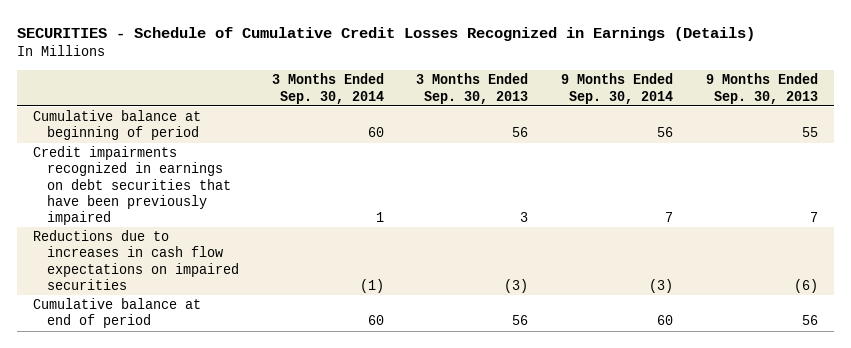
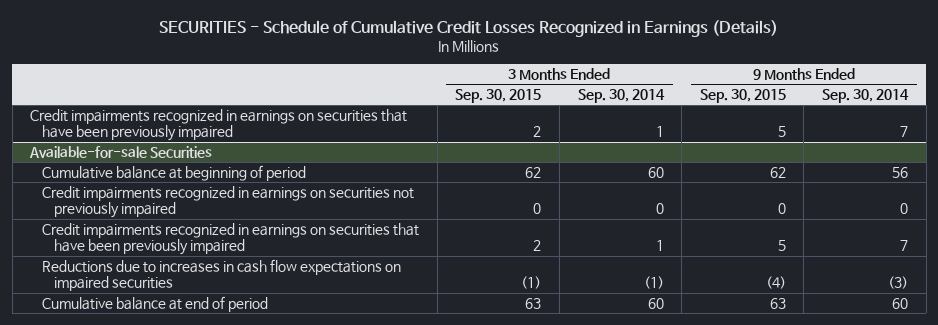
- | 3 Months Ended Sep. 30, 2014 | 3 Months Ended Sep. 30, 2013 | 9 Months Ended Sep. 30, 2014 | 9 Months Ended Sep. 30, 2013
+ | 3 Months Ended Sep. 30, 2015 | 3 Months Ended Sep. 30, 2014 | 9 Months Ended Sep. 30, 2015 | 9 Months Ended Sep. 30, 2014
+ Credit impairments recognized in earnings on securities that have been previously impaired | 2 | 1 | 5 | 7
+ Available-for-sale Securities
- Credit impairments recognized in earnings on debt securities that have been previously impaired | 1 | 3 | 7 | 7
+ Credit impairments recognized in earnings on securities not previously impaired | 0 | 0 | 0 | 0
+ Credit impairments recognized in earnings on securities that have been previously impaired | 2 | 1 | 5 | 7

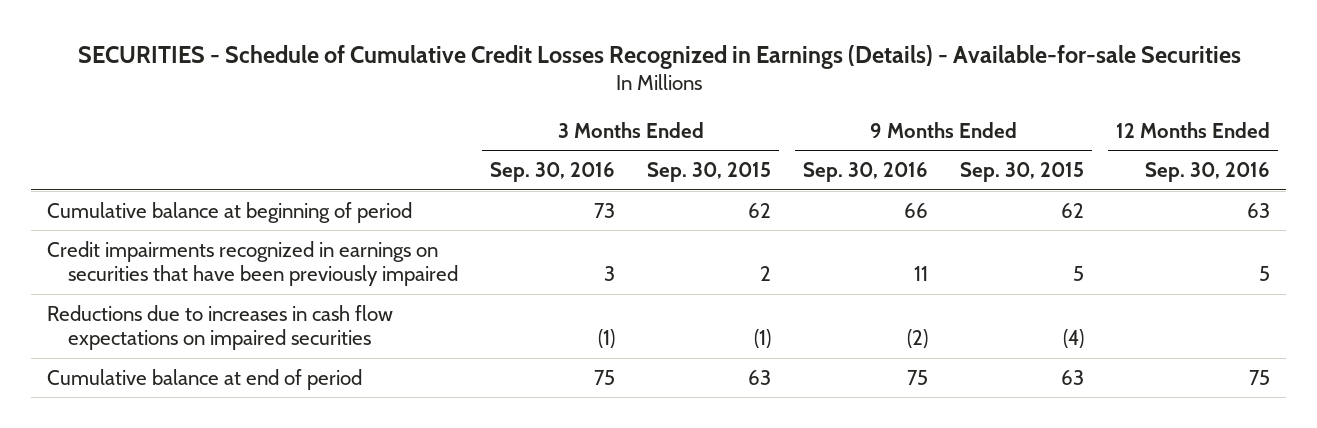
- SECURITIES - Schedule of Cumulative Credit Losses Recognized in Earnings (Details)
+ SECURITIES - Schedule of Cumulative Credit Losses Recognized in Earnings (Details) - Available-for-sale Securities
- | 3 Months Ended Sep. 30, 2015 | 3 Months Ended Sep. 30, 2014 | 9 Months Ended Sep. 30, 2015 | 9 Months Ended Sep. 30, 2014
+ | 3 Months Ended Sep. 30, 2016 | 3 Months Ended Sep. 30, 2015 | 9 Months Ended Sep. 30, 2016 | 9 Months Ended Sep. 30, 2015 | 12 Months Ended Sep. 30, 2016
- Credit impairments recognized in earnings on securities that have been previously impaired | 2 | 1 | 5 | 7
- Available-for-sale Securities
- Credit impairments recognized in earnings on securities not previously impaired | 0 | 0 | 0 | 0

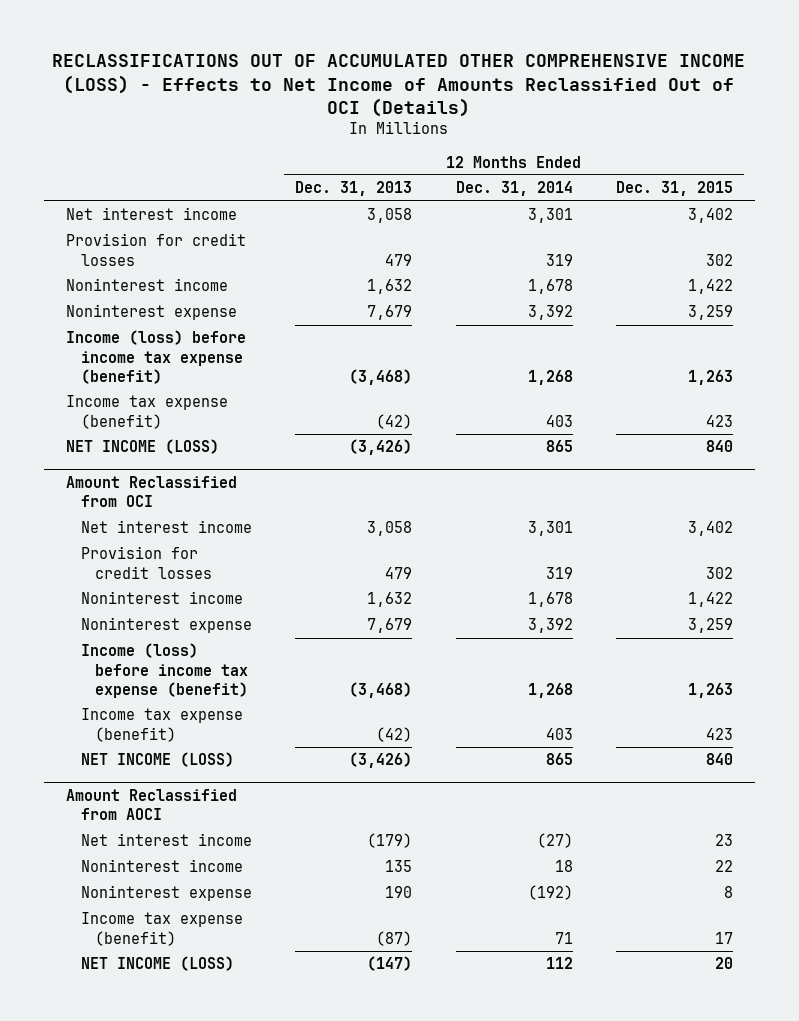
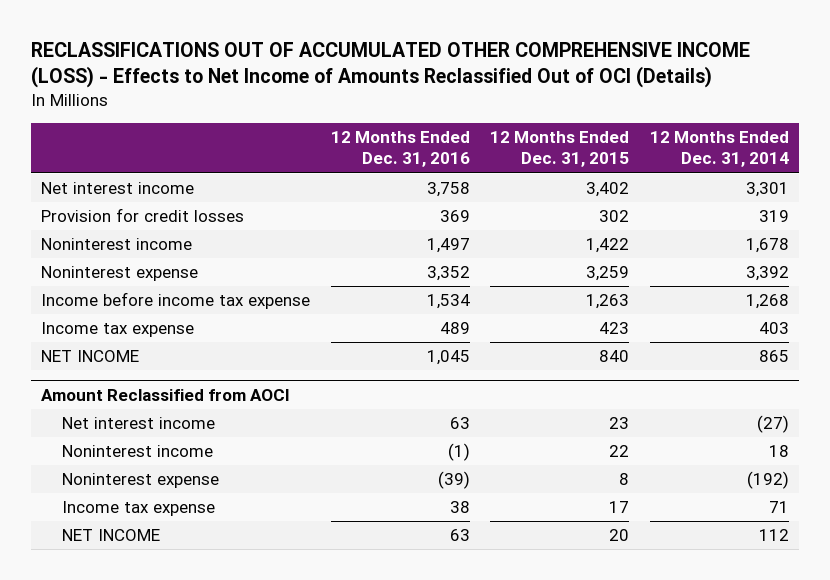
- | 12 Months Ended Dec. 31, 2013 | 12 Months Ended Dec. 31, 2014 | 12 Months Ended Dec. 31, 2015
+ | 12 Months Ended Dec. 31, 2016 | 12 Months Ended Dec. 31, 2015 | 12 Months Ended Dec. 31, 2014
- Income (loss) before income tax expense (benefit) | (3,468) | 1,268 | 1,263
- Income tax expense (benefit) | (42) | 403 | 423
- NET INCOME (LOSS) | (3,426) | 865 | 840
- Amount Reclassified from OCI
- Net interest income | 3,058 | 3,301 | 3,402
- Provision for credit losses | 479 | 319 | 302
- Noninterest income | 1,632 | 1,678 | 1,422
- Noninterest expense | 7,679 | 3,392 | 3,259
- Income (loss) before income tax expense (benefit) | (3,468) | 1,268 | 1,263
- Income tax expense (benefit) | (42) | 403 | 423
- NET INCOME (LOSS) | (3,426) | 865 | 840
+ Income before income tax expense | 1,534 | 1,263 | 1,268
+ Income tax expense | 489 | 423 | 403
+ NET INCOME | 1,045 | 840 | 865
@ Amount Reclassified from AOCI
- Income tax expense (benefit) | (87) | 71 | 17
- NET INCOME (LOSS) | (147) | 112 | 20
+ Income tax expense | 38 | 17 | 71
+ NET INCOME | 63 | 20 | 112

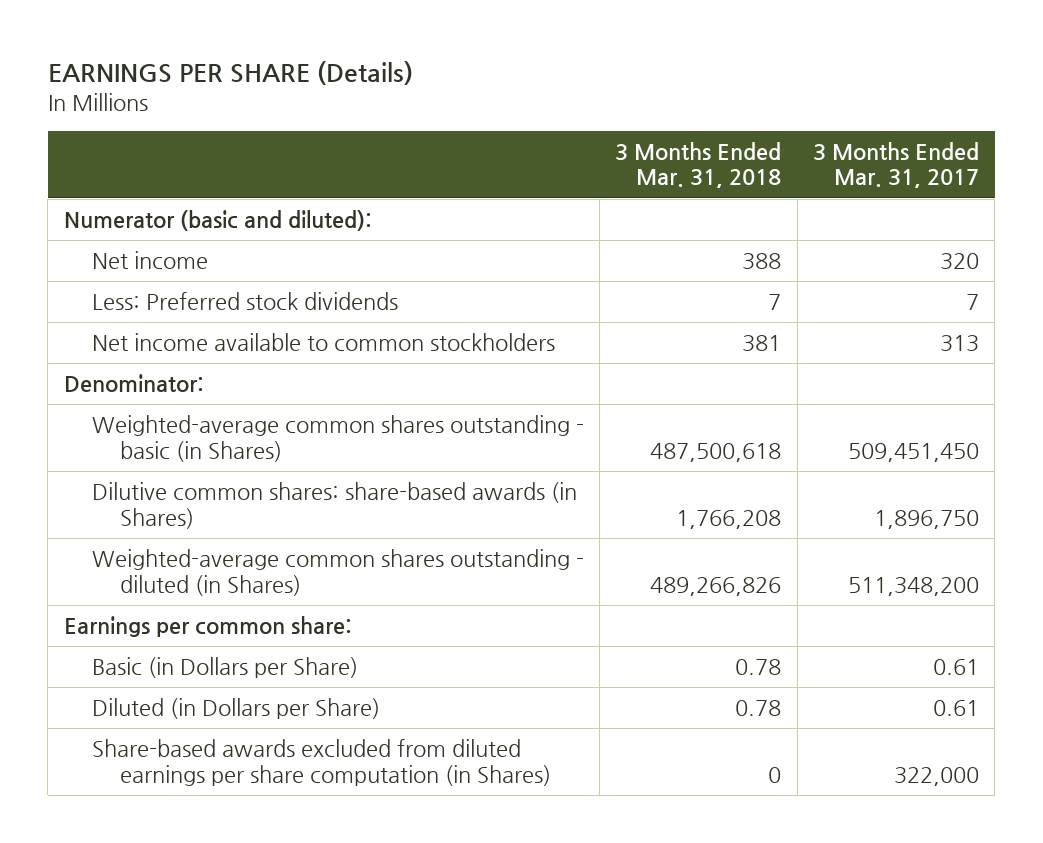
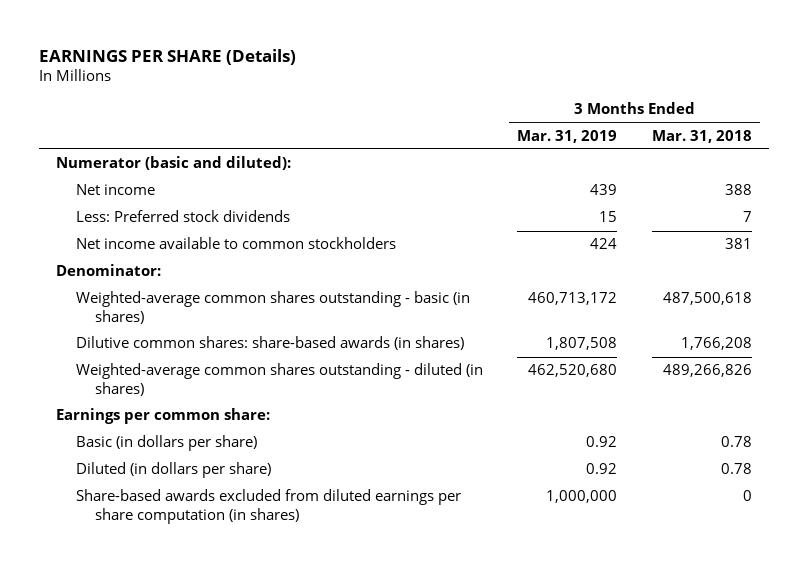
- | 3 Months Ended Mar. 31, 2018 | 3 Months Ended Mar. 31, 2017
+ | 3 Months Ended Mar. 31, 2019 | 3 Months Ended Mar. 31, 2018
- Weighted-average common shares outstanding - basic (in Shares) | 487,500,618 | 509,451,450
- Dilutive common shares: share-based awards (in Shares) | 1,766,208 | 1,896,750
- Weighted-average common shares outstanding - diluted (in Shares) | 489,266,826 | 511,348,200
+ Weighted-average common shares outstanding - basic (in shares) | 460,713,172 | 487,500,618
+ Dilutive common shares: share-based awards (in shares) | 1,807,508 | 1,766,208
+ Weighted-average common shares outstanding - diluted (in shares) | 462,520,680 | 489,266,826
- Basic (in Dollars per Share) | 0.78 | 0.61
- Diluted (in Dollars per Share) | 0.78 | 0.61
- Share-based awards excluded from diluted earnings per share computation (in Shares) | 0 | 322,000
+ Basic (in dollars per share) | 0.92 | 0.78
+ Diluted (in dollars per share) | 0.92 | 0.78
+ Share-based awards excluded from diluted earnings per share computation (in shares) | 1,000,000 | 0

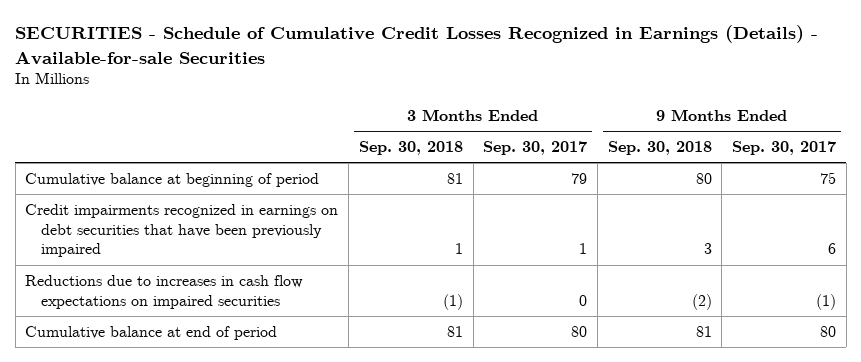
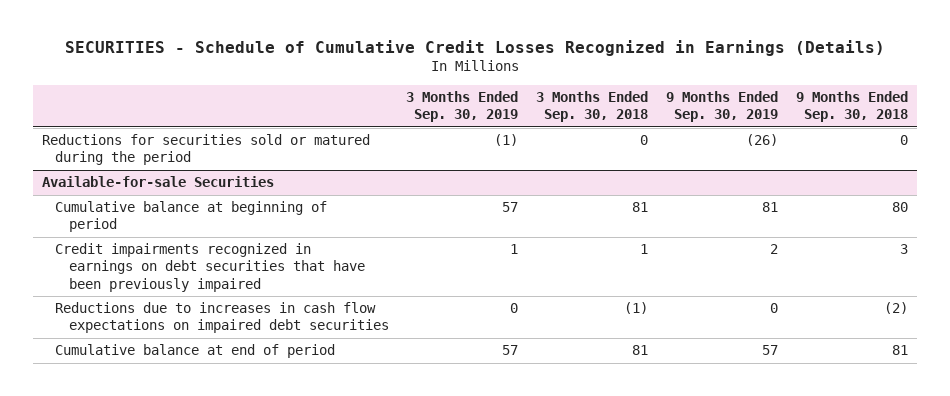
- SECURITIES - Schedule of Cumulative Credit Losses Recognized in Earnings (Details) - Available-for-sale Securities
+ SECURITIES - Schedule of Cumulative Credit Losses Recognized in Earnings (Details)
- | 3 Months Ended Sep. 30, 2018 | 3 Months Ended Sep. 30, 2017 | 9 Months Ended Sep. 30, 2018 | 9 Months Ended Sep. 30, 2017
+ | 3 Months Ended Sep. 30, 2019 | 3 Months Ended Sep. 30, 2018 | 9 Months Ended Sep. 30, 2019 | 9 Months Ended Sep. 30, 2018
+ Reductions for securities sold or matured during the period | (1) | 0 | (26) | 0
+ Available-for-sale Securities
- Reductions due to increases in cash flow expectations on impaired securities | (1) | 0 | (2) | (1)
+ Reductions due to increases in cash flow expectations on impaired debt securities | 0 | (1) | 0 | (2)

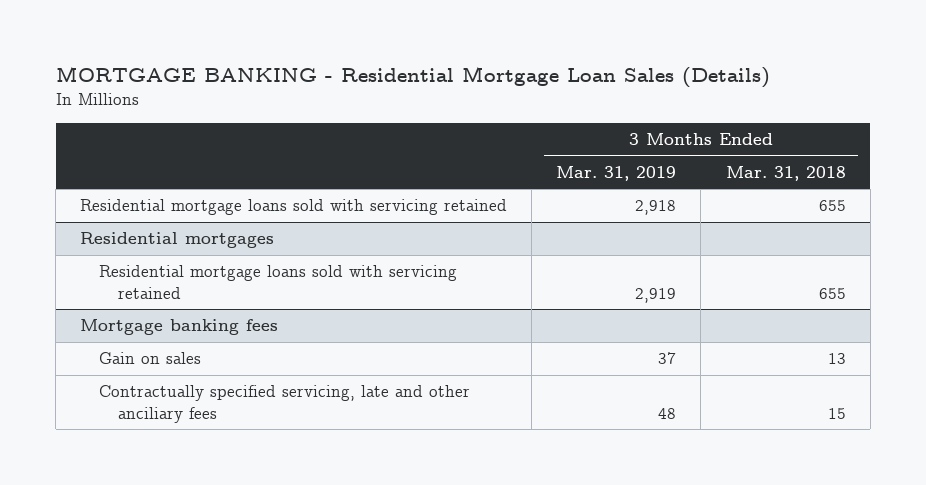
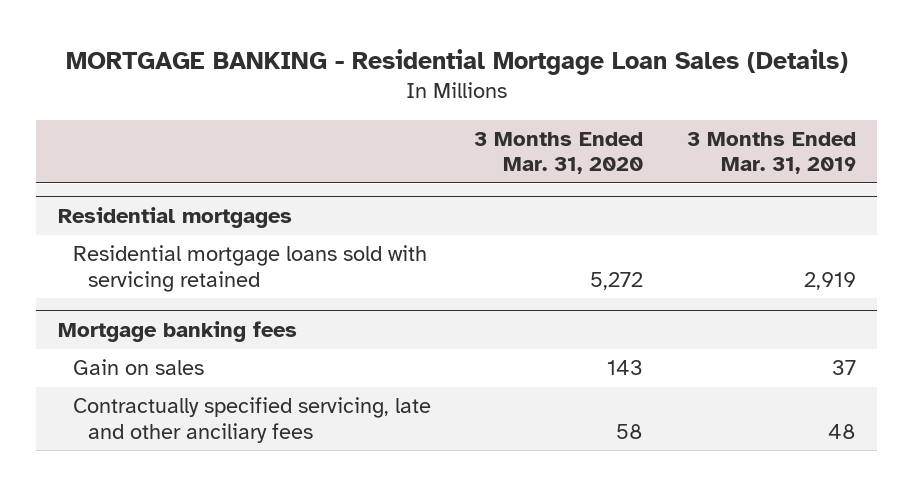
- | 3 Months Ended Mar. 31, 2019 | 3 Months Ended Mar. 31, 2018
+ | 3 Months Ended Mar. 31, 2020 | 3 Months Ended Mar. 31, 2019
- Residential mortgage loans sold with servicing retained | 2,918 | 655

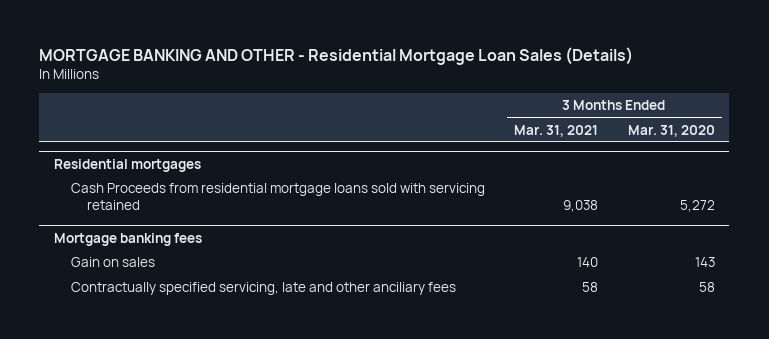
- MORTGAGE BANKING - Residential Mortgage Loan Sales (Details)
+ MORTGAGE BANKING AND OTHER - Residential Mortgage Loan Sales (Details)
- | 3 Months Ended Mar. 31, 2020 | 3 Months Ended Mar. 31, 2019
+ | 3 Months Ended Mar. 31, 2021 | 3 Months Ended Mar. 31, 2020
@ Residential mortgages
- Residential mortgage loans sold with servicing retained | 5,272 | 2,919
+ Cash Proceeds from residential mortgage loans sold with servicing retained | 9,038 | 5,272

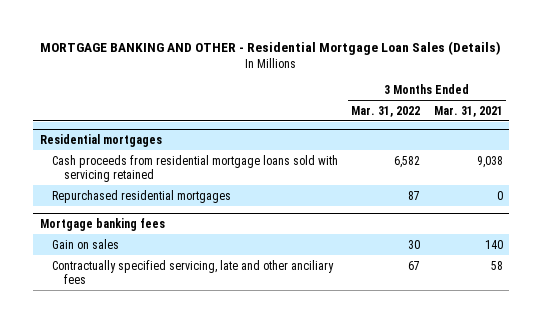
- | 3 Months Ended Mar. 31, 2021 | 3 Months Ended Mar. 31, 2020
+ | 3 Months Ended Mar. 31, 2022 | 3 Months Ended Mar. 31, 2021
@ Residential mortgages
- Cash Proceeds from residential mortgage loans sold with servicing retained | 9,038 | 5,272
+ Cash proceeds from residential mortgage loans sold with servicing retained | 6,582 | 9,038
+ Repurchased residential mortgages | 87 | 0

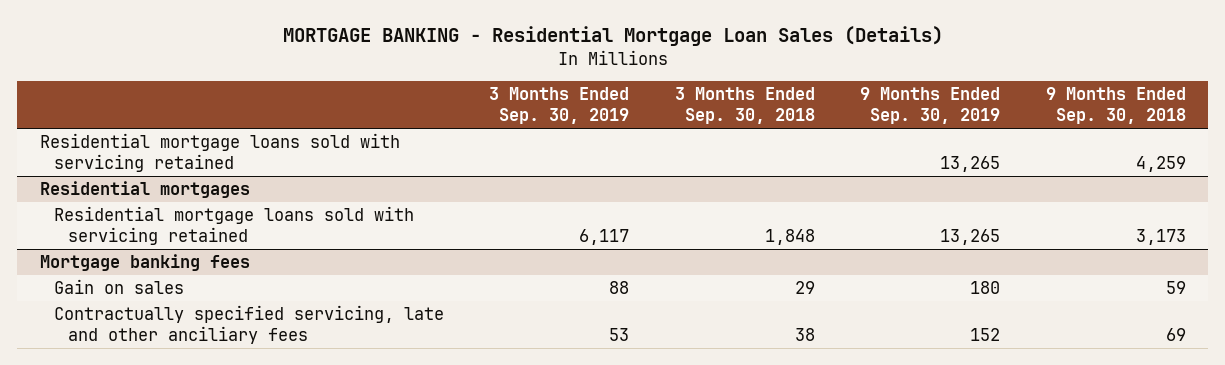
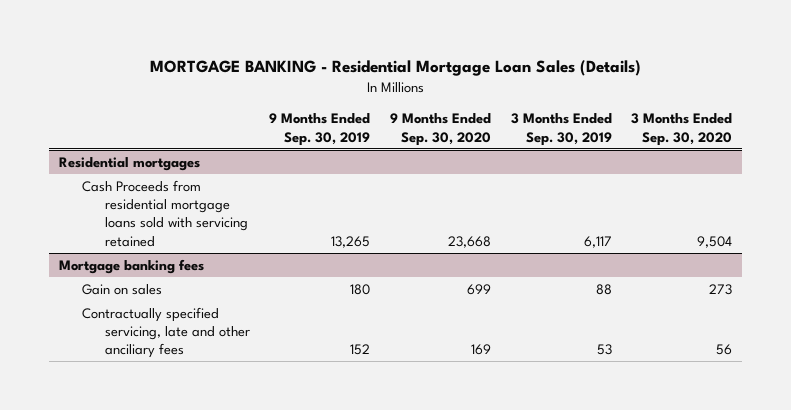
- | 3 Months Ended Sep. 30, 2019 | 3 Months Ended Sep. 30, 2018 | 9 Months Ended Sep. 30, 2019 | 9 Months Ended Sep. 30, 2018
+ | 9 Months Ended Sep. 30, 2019 | 9 Months Ended Sep. 30, 2020 | 3 Months Ended Sep. 30, 2019 | 3 Months Ended Sep. 30, 2020
- Residential mortgage loans sold with servicing retained | | | 13,265 | 4,259
@ Residential mortgages
- Residential mortgage loans sold with servicing retained | 6,117 | 1,848 | 13,265 | 3,173
+ Cash Proceeds from residential mortgage loans sold with servicing retained | 13,265 | 23,668 | 6,117 | 9,504

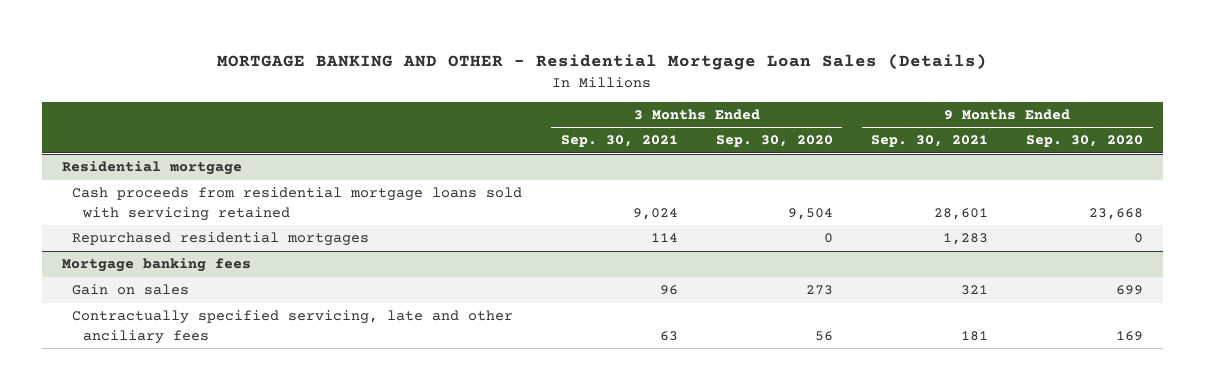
- MORTGAGE BANKING - Residential Mortgage Loan Sales (Details)
+ MORTGAGE BANKING AND OTHER - Residential Mortgage Loan Sales (Details)
- | 9 Months Ended Sep. 30, 2019 | 9 Months Ended Sep. 30, 2020 | 3 Months Ended Sep. 30, 2019 | 3 Months Ended Sep. 30, 2020
+ | 3 Months Ended Sep. 30, 2021 | 3 Months Ended Sep. 30, 2020 | 9 Months Ended Sep. 30, 2021 | 9 Months Ended Sep. 30, 2020
- Residential mortgages
- Cash Proceeds from residential mortgage loans sold with servicing retained | 13,265 | 23,668 | 6,117 | 9,504
+ Residential mortgage
+ Cash proceeds from residential mortgage loans sold with servicing retained | 9,024 | 9,504 | 28,601 | 23,668
+ Repurchased residential mortgages | 114 | 0 | 1,283 | 0

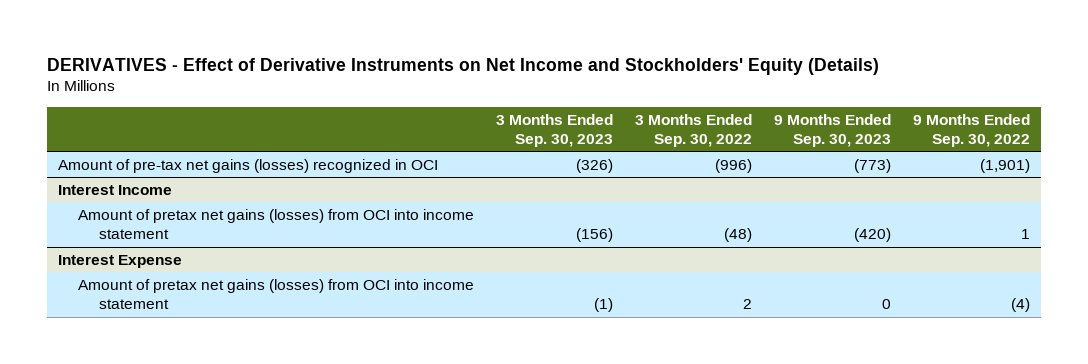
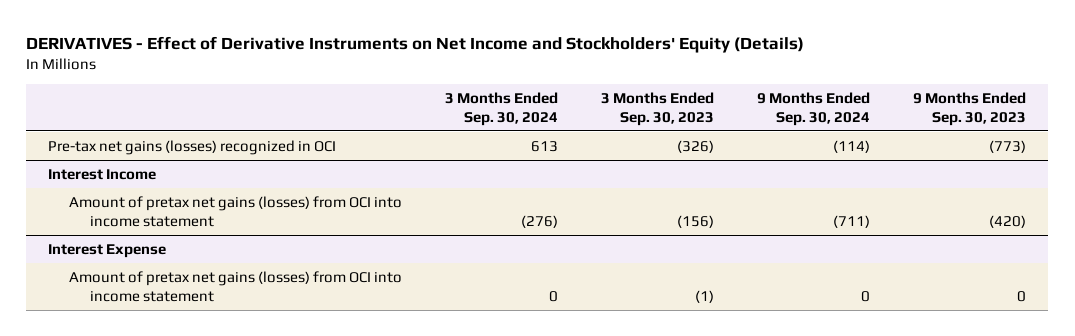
- | 3 Months Ended Sep. 30, 2023 | 3 Months Ended Sep. 30, 2022 | 9 Months Ended Sep. 30, 2023 | 9 Months Ended Sep. 30, 2022
+ | 3 Months Ended Sep. 30, 2024 | 3 Months Ended Sep. 30, 2023 | 9 Months Ended Sep. 30, 2024 | 9 Months Ended Sep. 30, 2023
- Amount of pre-tax net gains (losses) recognized in OCI | (326) | (996) | (773) | (1,901)
+ Pre-tax net gains (losses) recognized in OCI | 613 | (326) | (114) | (773)

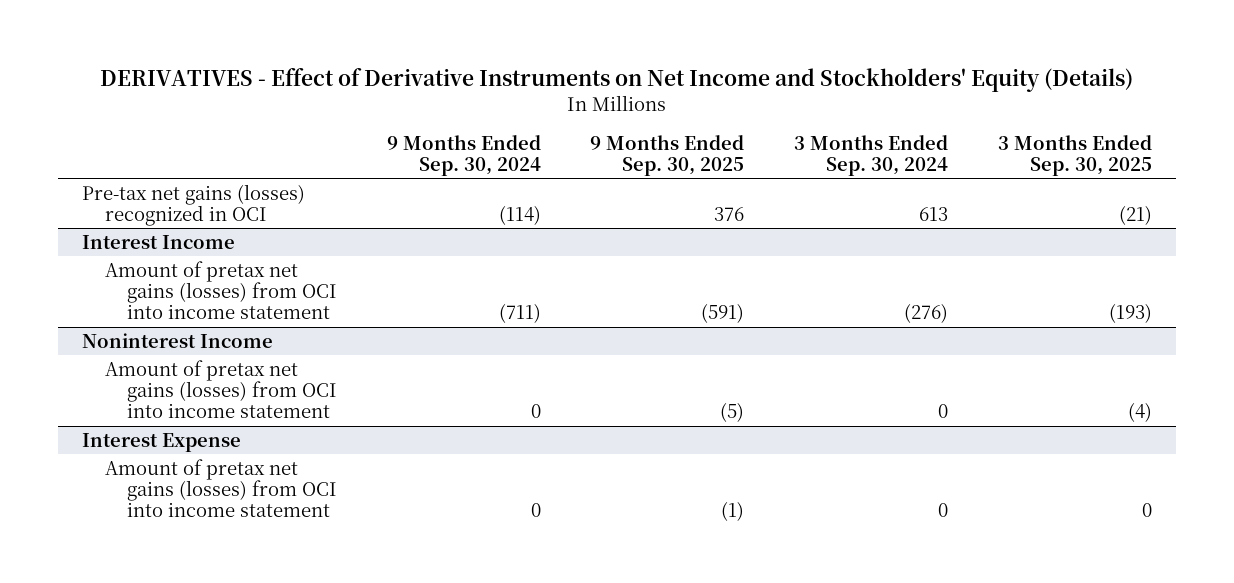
- | 3 Months Ended Sep. 30, 2024 | 3 Months Ended Sep. 30, 2023 | 9 Months Ended Sep. 30, 2024 | 9 Months Ended Sep. 30, 2023
+ | 9 Months Ended Sep. 30, 2024 | 9 Months Ended Sep. 30, 2025 | 3 Months Ended Sep. 30, 2024 | 3 Months Ended Sep. 30, 2025
+ Noninterest Income
+ Amount of pretax net gains (losses) from OCI into income statement | 0 | (5) | 0 | (4)

